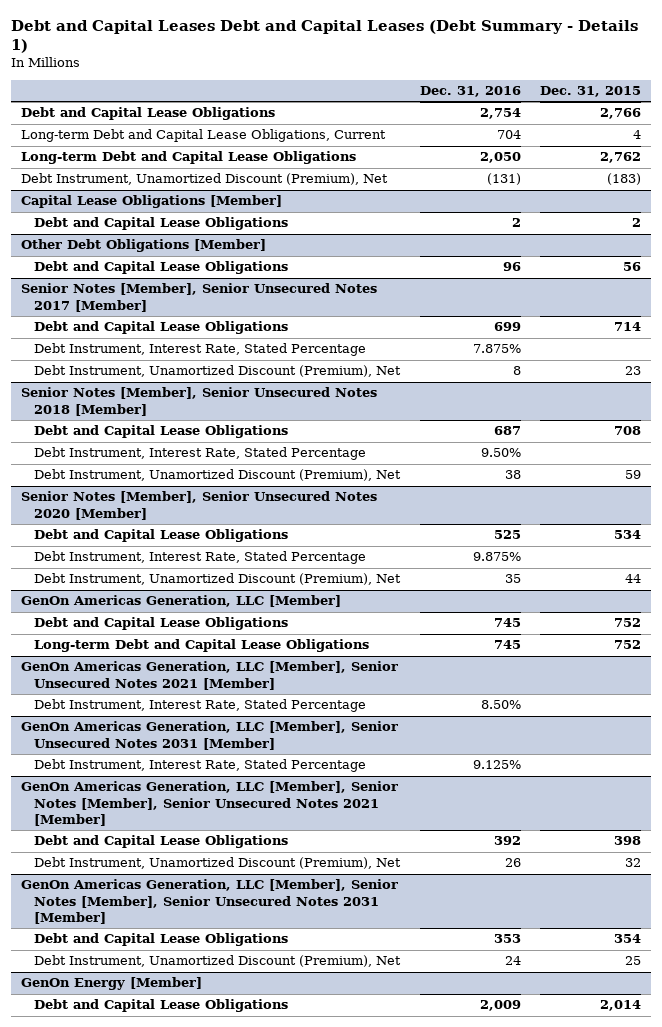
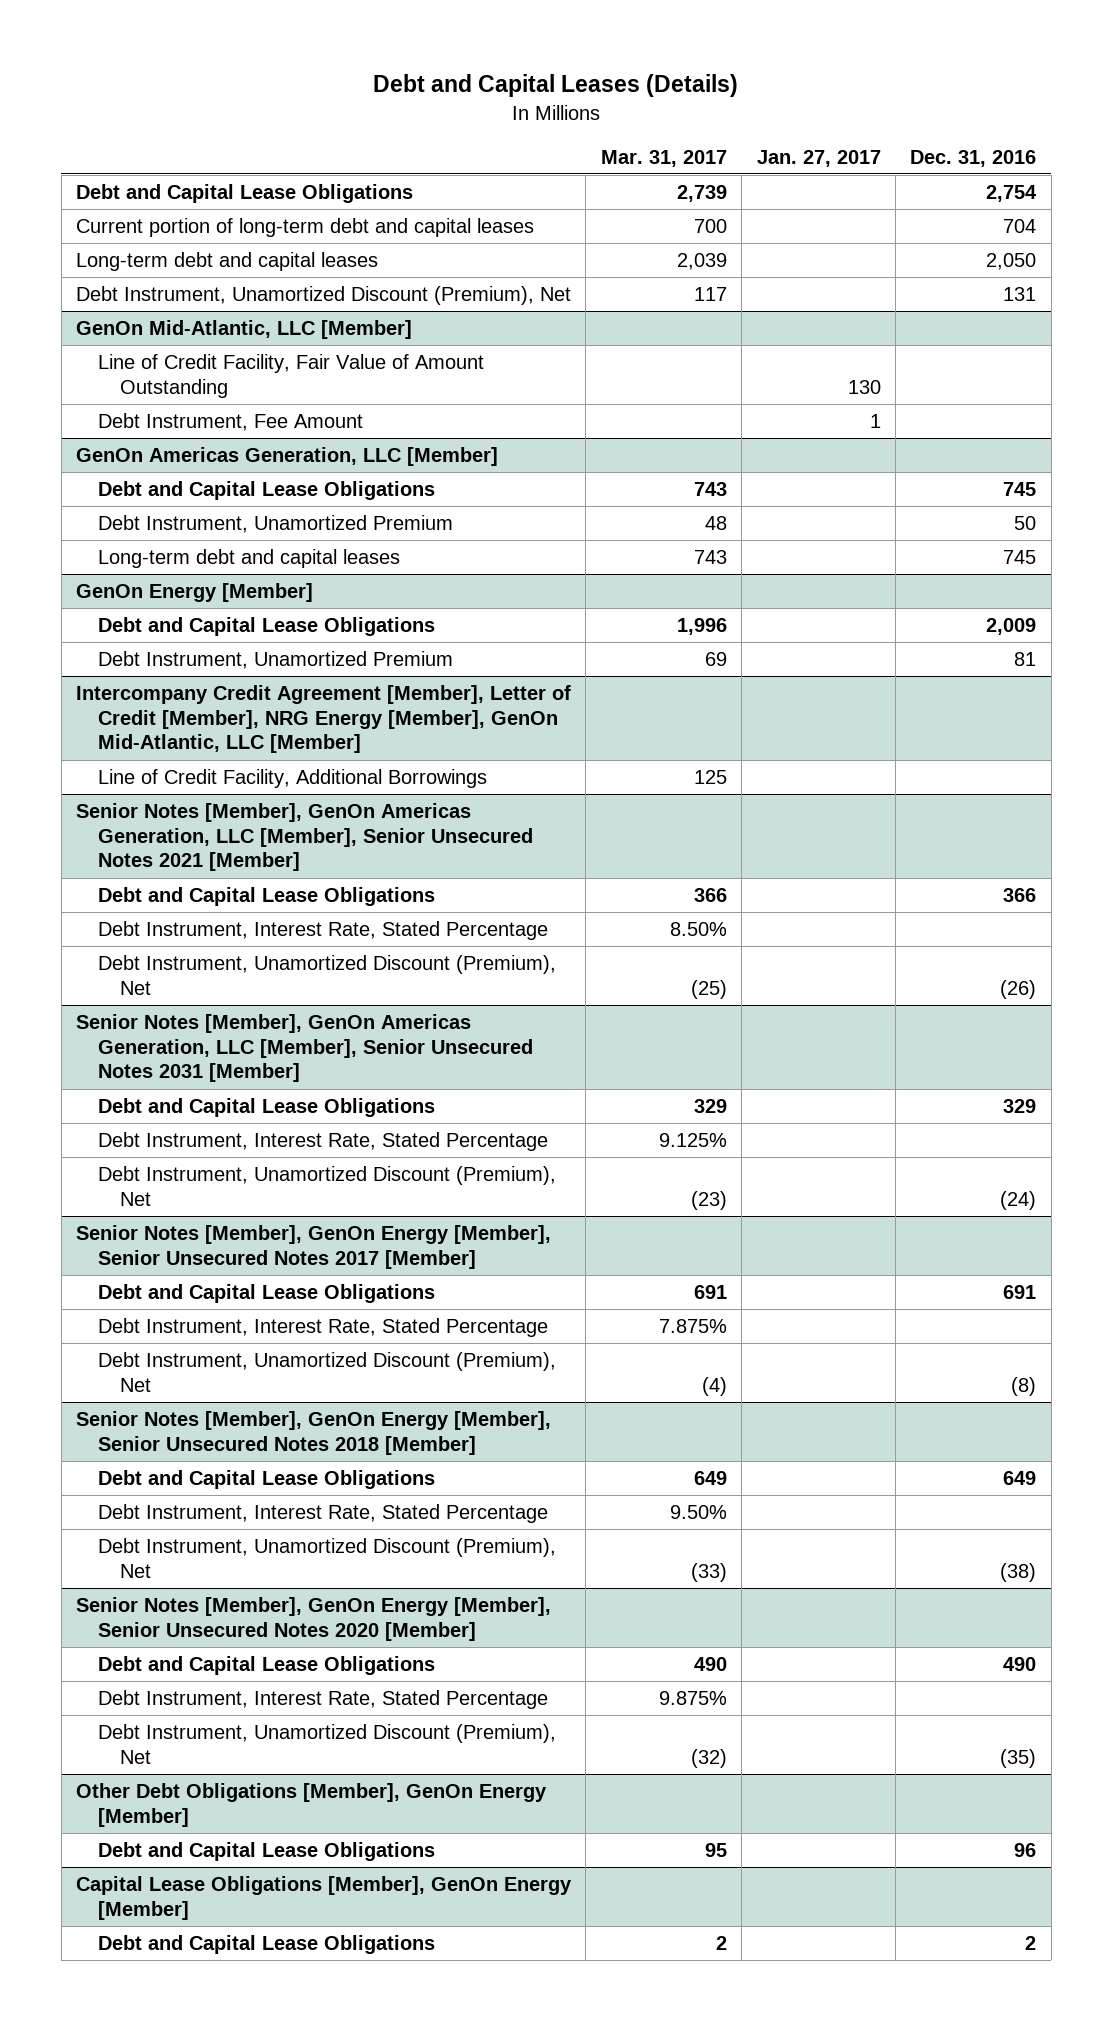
- Debt and Capital Leases Debt and Capital Leases (Debt Summary - Details 1)
+ Debt and Capital Leases (Details)
- | Dec. 31, 2016 | Dec. 31, 2015
+ | Mar. 31, 2017 | Jan. 27, 2017 | Dec. 31, 2016
- Long-term Debt and Capital Lease Obligations, Current | 704 | 4
- Long-term Debt and Capital Lease Obligations | 2,050 | 2,762
- Debt Instrument, Unamortized Discount (Premium), Net | (131) | (183)
- Capital Lease Obligations [Member]
- Debt and Capital Lease Obligations | 2 | 2
- Other Debt Obligations [Member]
- Debt and Capital Lease Obligations | 96 | 56
- Senior Notes [Member], Senior Unsecured Notes 2017 [Member]
- Debt and Capital Lease Obligations | 699 | 714
- Debt Instrument, Interest Rate, Stated Percentage | 7.875% |
- Debt Instrument, Unamortized Discount (Premium), Net | 8 | 23
- Senior Notes [Member], Senior Unsecured Notes 2018 [Member]
- Debt and Capital Lease Obligations | 687 | 708
- Debt Instrument, Interest Rate, Stated Percentage | 9.50% |
- Debt Instrument, Unamortized Discount (Premium), Net | 38 | 59
- Senior Notes [Member], Senior Unsecured Notes 2020 [Member]
- Debt and Capital Lease Obligations | 525 | 534
- Debt Instrument, Interest Rate, Stated Percentage | 9.875% |
- Debt Instrument, Unamortized Discount (Premium), Net | 35 | 44
+ Current portion of long-term debt and capital leases | 700 | | 704
+ Long-term debt and capital leases | 2,039 | | 2,050
+ Debt Instrument, Unamortized Discount (Premium), Net | 117 | | 131
+ GenOn Mid-Atlantic, LLC [Member]
+ Line of Credit Facility, Fair Value of Amount Outstanding | | 130 |
+ Debt Instrument, Fee Amount | | 1 |
@ GenOn Americas Generation, LLC [Member]
- Long-term Debt and Capital Lease Obligations | 745 | 752
- GenOn Americas Generation, LLC [Member], Senior Unsecured Notes 2021 [Member]
- Debt Instrument, Interest Rate, Stated Percentage | 8.50% |
- GenOn Americas Generation, LLC [Member], Senior Unsecured Notes 2031 [Member]
- Debt Instrument, Interest Rate, Stated Percentage | 9.125% |
- GenOn Americas Generation, LLC [Member], Senior Notes [Member], Senior Unsecured Notes 2021 [Member]
- Debt and Capital Lease Obligations | 392 | 398
- Debt Instrument, Unamortized Discount (Premium), Net | 26 | 32
- GenOn Americas Generation, LLC [Member], Senior Notes [Member], Senior Unsecured Notes 2031 [Member]
- Debt and Capital Lease Obligations | 353 | 354
- Debt Instrument, Unamortized Discount (Premium), Net | 24 | 25
@ GenOn Americas Generation, LLC [Member]
+ Debt Instrument, Unamortized Premium | 48 | | 50
+ Long-term debt and capital leases | 743 | | 745
@ GenOn Energy [Member]
+ Debt Instrument, Unamortized Premium | 69 | | 81
+ Intercompany Credit Agreement [Member], Letter of Credit [Member], NRG Energy [Member], GenOn Mid-Atlantic, LLC [Member]
+ Line of Credit Facility, Additional Borrowings | 125 | |
+ Senior Notes [Member], GenOn Americas Generation, LLC [Member], Senior Unsecured Notes 2021 [Member]
+ Debt and Capital Lease Obligations | 366 | | 366
+ Debt Instrument, Interest Rate, Stated Percentage | 8.50% | |
+ Debt Instrument, Unamortized Discount (Premium), Net | (25) | | (26)
+ Senior Notes [Member], GenOn Americas Generation, LLC [Member], Senior Unsecured Notes 2031 [Member]
+ Debt and Capital Lease Obligations | 329 | | 329
+ Debt Instrument, Interest Rate, Stated Percentage | 9.125% | |
+ Debt Instrument, Unamortized Discount (Premium), Net | (23) | | (24)
+ Senior Notes [Member], GenOn Energy [Member], Senior Unsecured Notes 2017 [Member]
+ Debt and Capital Lease Obligations | 691 | | 691
+ Debt Instrument, Interest Rate, Stated Percentage | 7.875% | |
+ Debt Instrument, Unamortized Discount (Premium), Net | (4) | | (8)
+ Senior Notes [Member], GenOn Energy [Member], Senior Unsecured Notes 2018 [Member]
+ Debt and Capital Lease Obligations | 649 | | 649
+ Debt Instrument, Interest Rate, Stated Percentage | 9.50% | |
+ Debt Instrument, Unamortized Discount (Premium), Net | (33) | | (38)
+ Senior Notes [Member], GenOn Energy [Member], Senior Unsecured Notes 2020 [Member]
+ Debt and Capital Lease Obligations | 490 | | 490
+ Debt Instrument, Interest Rate, Stated Percentage | 9.875% | |
+ Debt Instrument, Unamortized Discount (Premium), Net | (32) | | (35)
+ Other Debt Obligations [Member], GenOn Energy [Member]
+ Debt and Capital Lease Obligations | 95 | | 96
+ Capital Lease Obligations [Member], GenOn Energy [Member]
+ Debt and Capital Lease Obligations | 2 | | 2

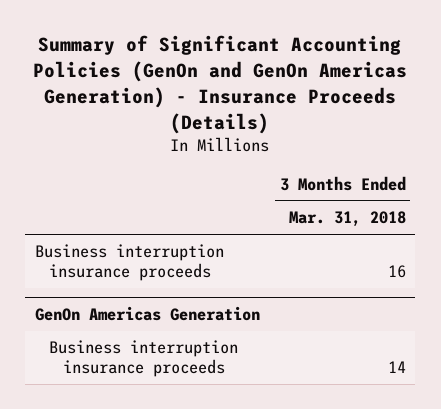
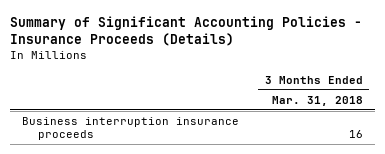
- Summary of Significant Accounting Policies (GenOn and GenOn Americas Generation) - Insurance Proceeds (Details)
+ Summary of Significant Accounting Policies - Insurance Proceeds (Details)
- GenOn Americas Generation
- Business interruption insurance proceeds | 14

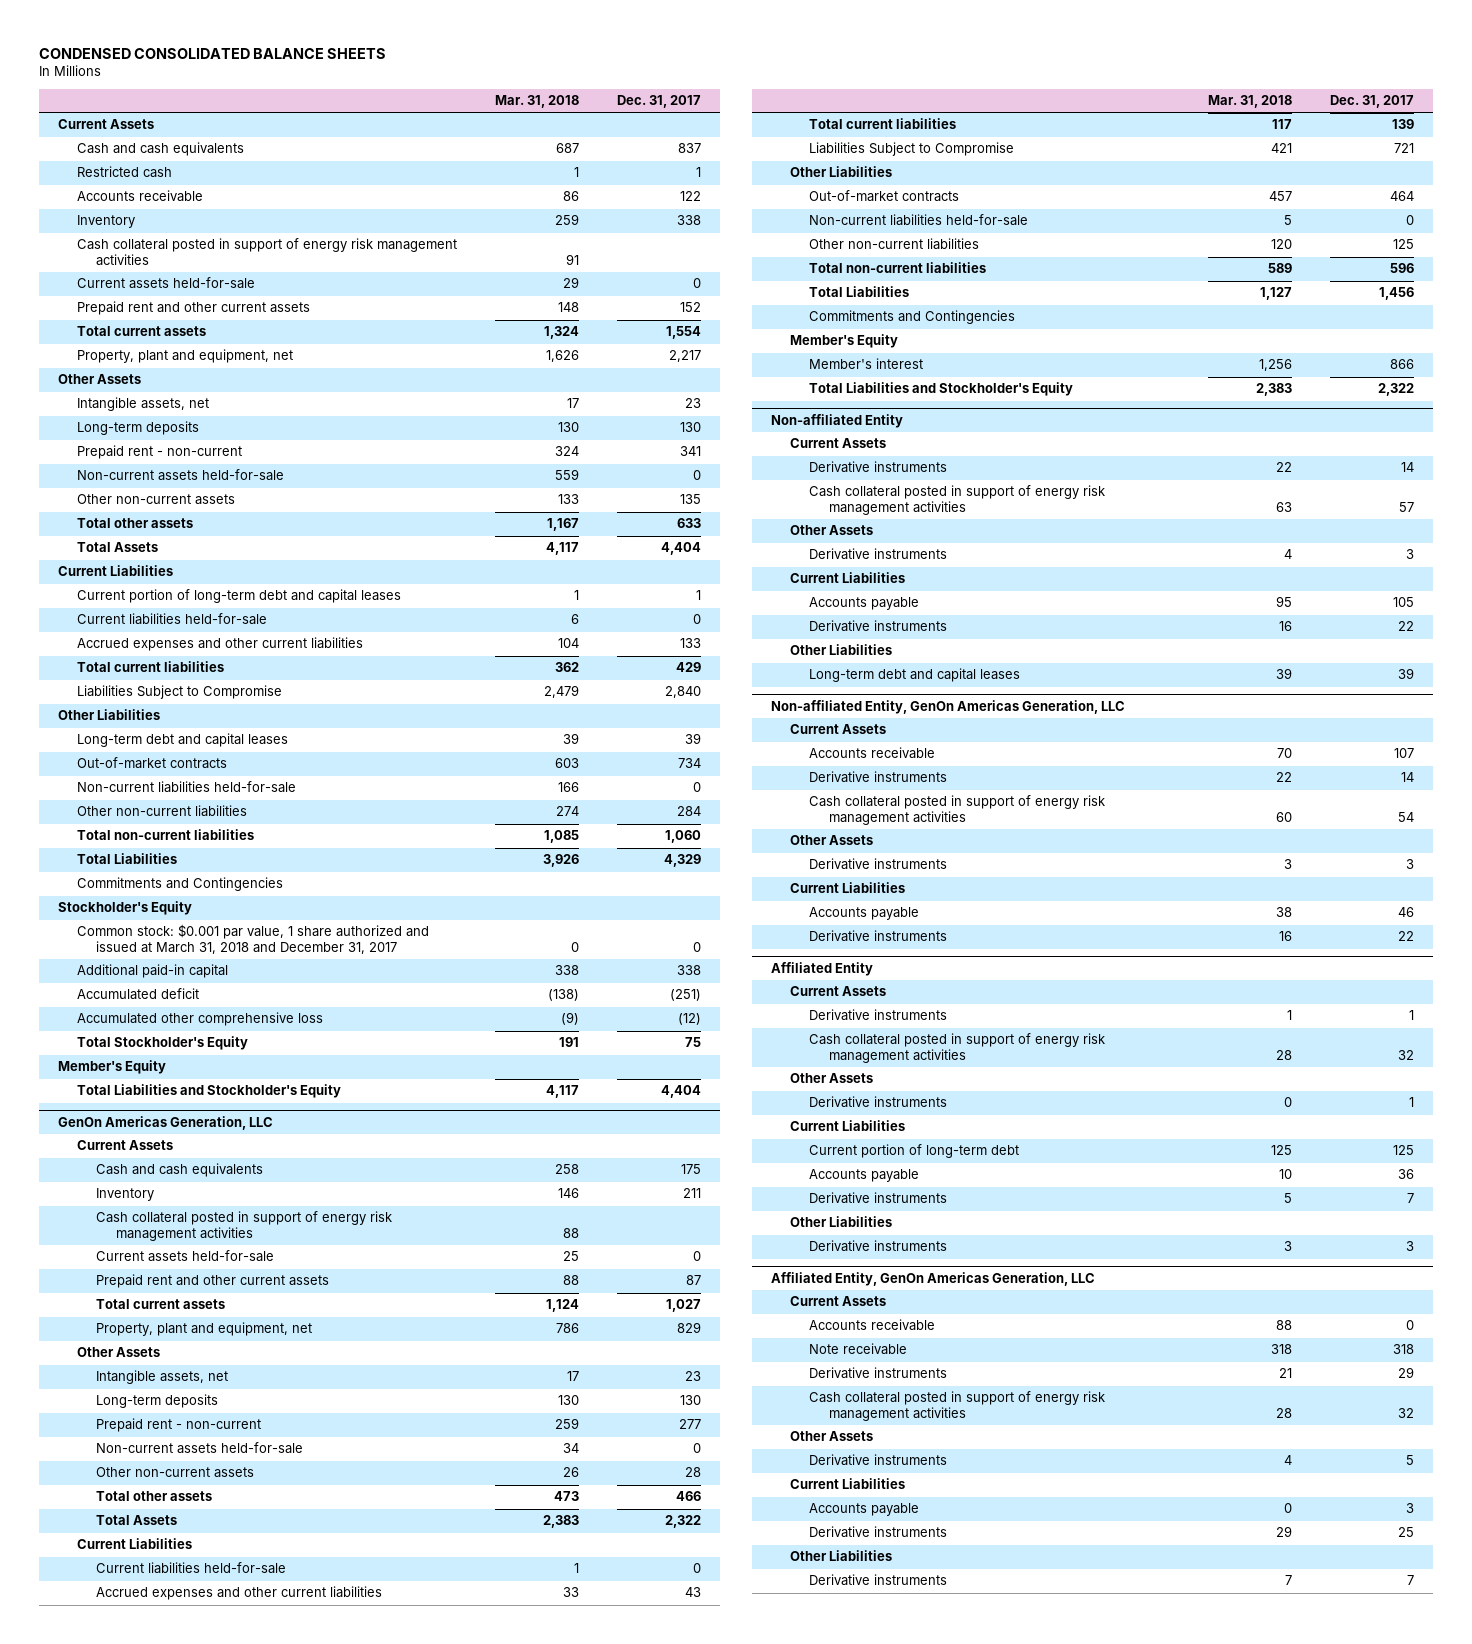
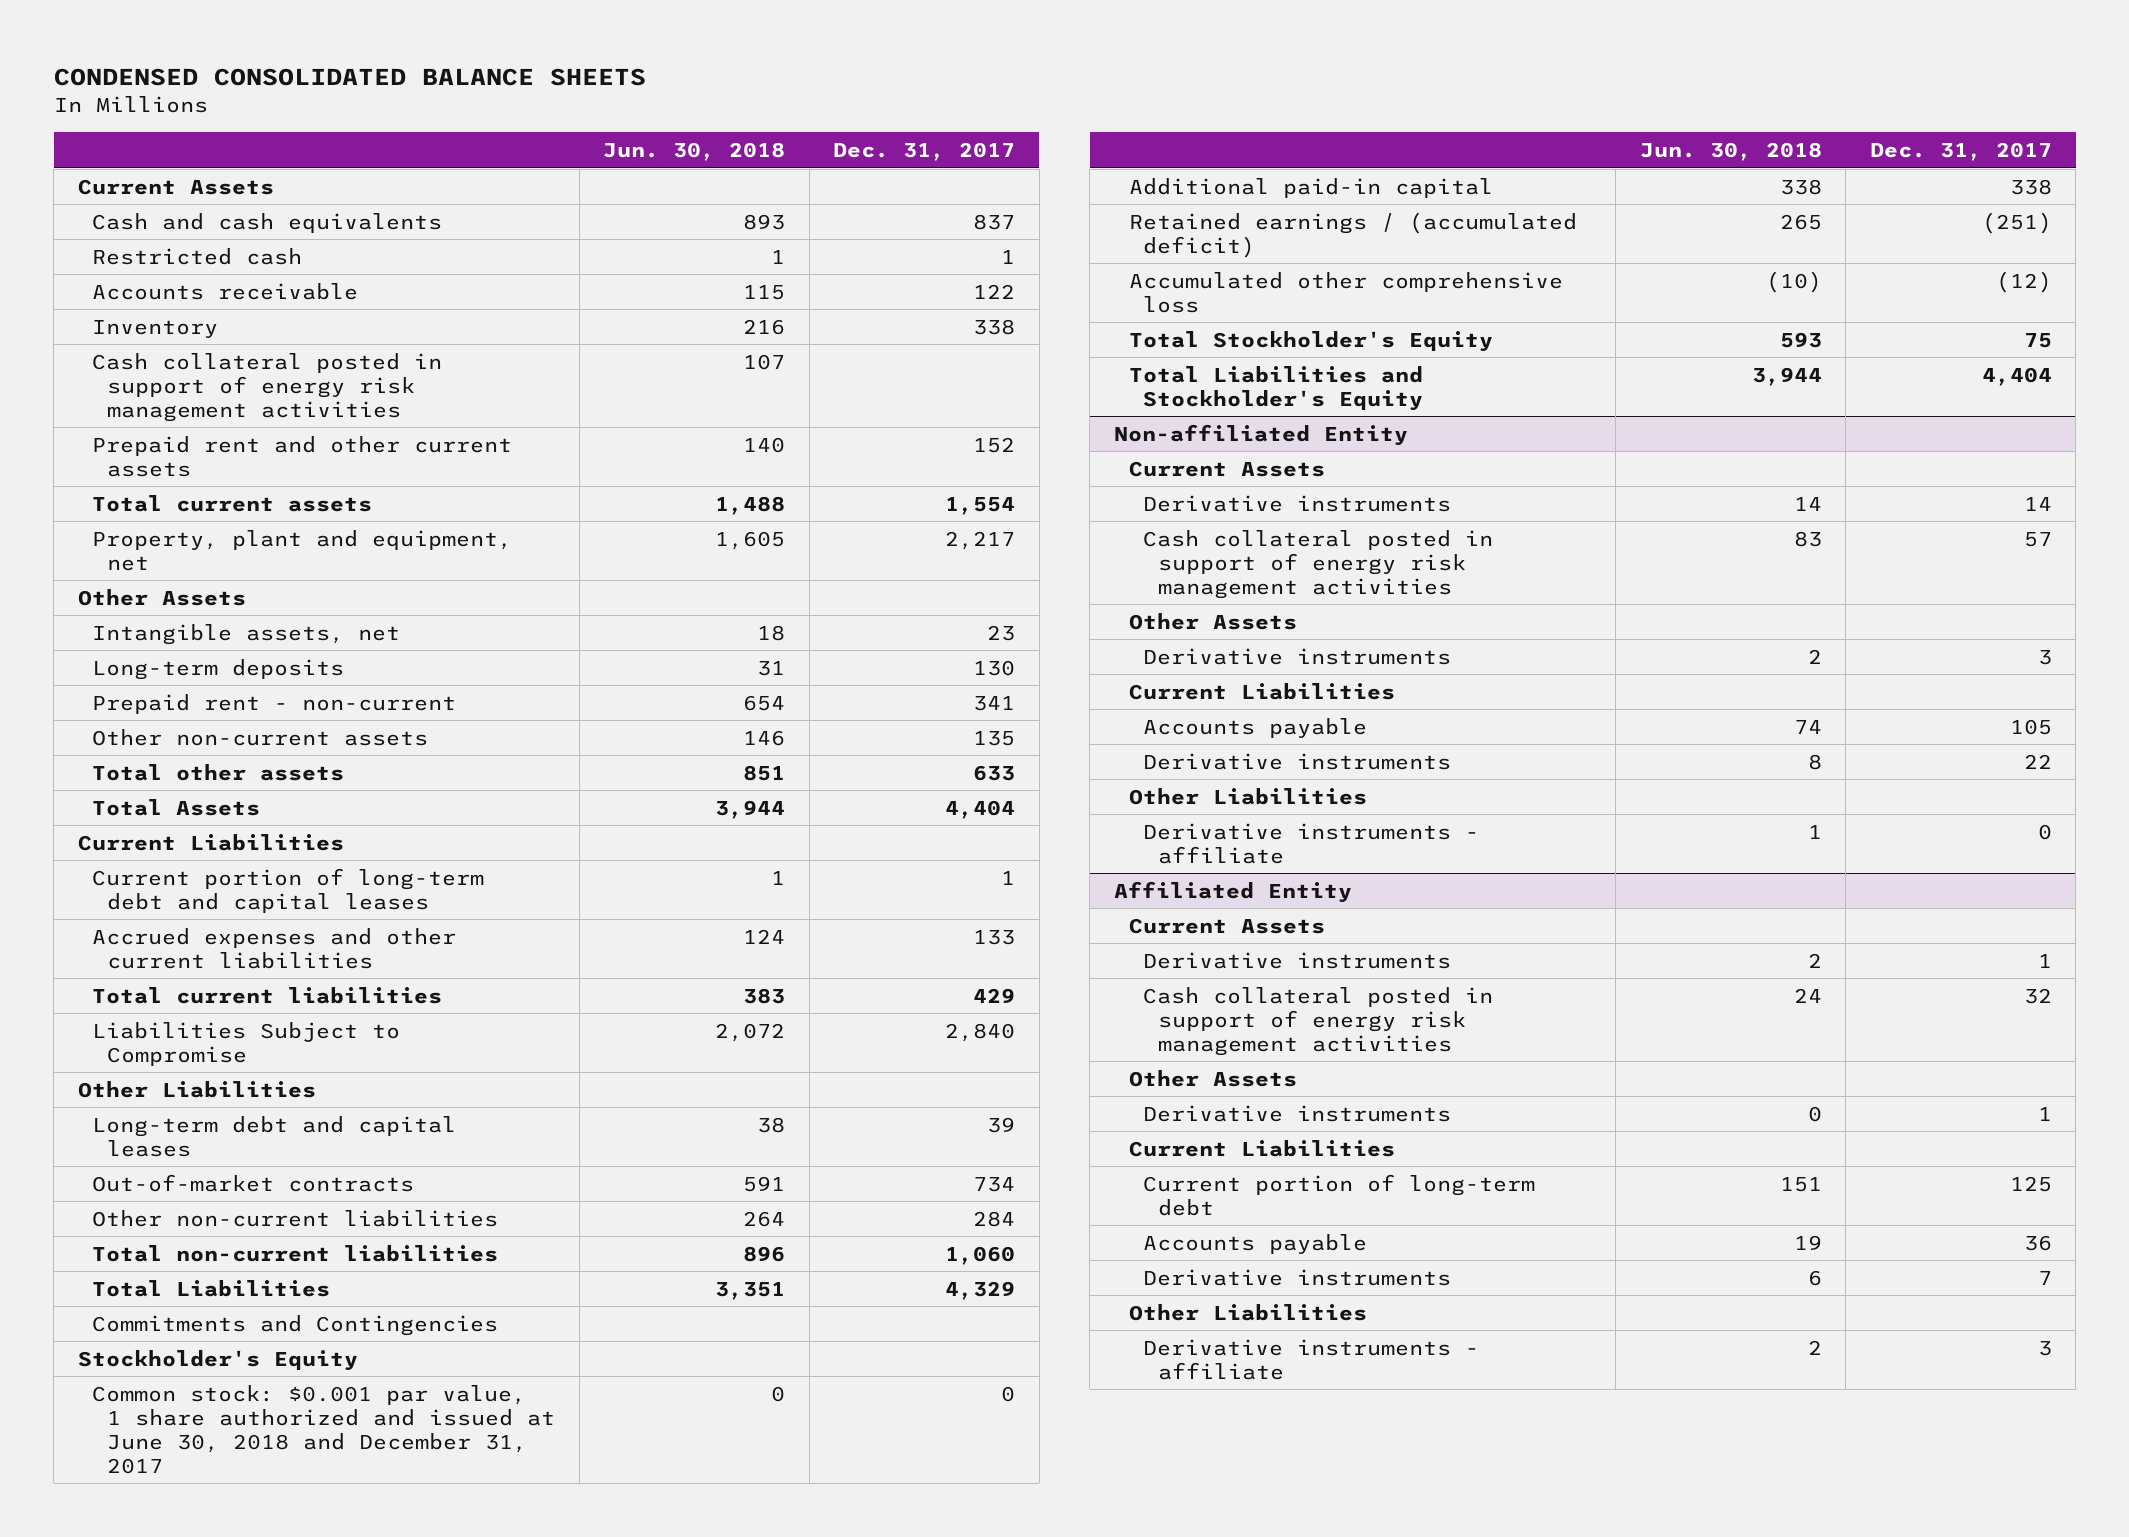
- | Mar. 31, 2018 | Dec. 31, 2017
+ | Jun. 30, 2018 | Dec. 31, 2017
- Current assets held-for-sale | 29 | 0
- Non-current assets held-for-sale | 559 | 0
- Current liabilities held-for-sale | 6 | 0
- Non-current liabilities held-for-sale | 166 | 0
- Common stock: $0.001 par value, 1 share authorized and issued at March 31, 2018 and December 31, 2017 | 0 | 0
+ Common stock: $0.001 par value, 1 share authorized and issued at June 30, 2018 and December 31, 2017 | 0 | 0
- Accumulated deficit | (138) | (251)
+ Retained earnings / (accumulated deficit) | 265 | (251)
- Member's Equity
- GenOn Americas Generation, LLC
- Current Assets
- Cash and cash equivalents | 258 | 175
- Inventory | 146 | 211
- Cash collateral posted in support of energy risk management activities | 88 |
- Current assets held-for-sale | 25 | 0
- Prepaid rent and other current assets | 88 | 87
- Total current assets | 1,124 | 1,027
- Property, plant and equipment, net | 786 | 829
- Other Assets
- Intangible assets, net | 17 | 23
- Long-term deposits | 130 | 130
- Prepaid rent - non-current | 259 | 277
- Non-current assets held-for-sale | 34 | 0
- Other non-current assets | 26 | 28
- Total other assets | 473 | 466
- Total Assets | 2,383 | 2,322
- Current Liabilities
- Current liabilities held-for-sale | 1 | 0
- Accrued expenses and other current liabilities | 33 | 43
- Total current liabilities | 117 | 139
- Liabilities Subject to Compromise | 421 | 721
- Other Liabilities
- Out-of-market contracts | 457 | 464
- Non-current liabilities held-for-sale | 5 | 0
- Other non-current liabilities | 120 | 125
- Total non-current liabilities | 589 | 596
- Total Liabilities | 1,127 | 1,456
- Commitments and Contingencies
- Member's Equity
- Member's interest | 1,256 | 866
- Total Liabilities and Stockholder's Equity | 2,383 | 2,322
@ Non-affiliated Entity
- Long-term debt and capital leases | 39 | 39
- Non-affiliated Entity, GenOn Americas Generation, LLC
- Current Assets
- Accounts receivable | 70 | 107
- Derivative instruments | 22 | 14
- Cash collateral posted in support of energy risk management activities | 60 | 54
- Other Assets
- Derivative instruments | 3 | 3
- Current Liabilities
- Accounts payable | 38 | 46
- Derivative instruments | 16 | 22
@ Non-affiliated Entity
+ Derivative instruments - affiliate | 1 | 0
@ Affiliated Entity
- Derivative instruments | 3 | 3
- Affiliated Entity, GenOn Americas Generation, LLC
- Current Assets
- Accounts receivable | 88 | 0
- Note receivable | 318 | 318
- Derivative instruments | 21 | 29
- Cash collateral posted in support of energy risk management activities | 28 | 32
- Other Assets
- Derivative instruments | 4 | 5
- Current Liabilities
- Accounts payable | 0 | 3
- Derivative instruments | 29 | 25
- Other Liabilities
- Derivative instruments | 7 | 7
@ Affiliated Entity
+ Derivative instruments - affiliate | 2 | 3

